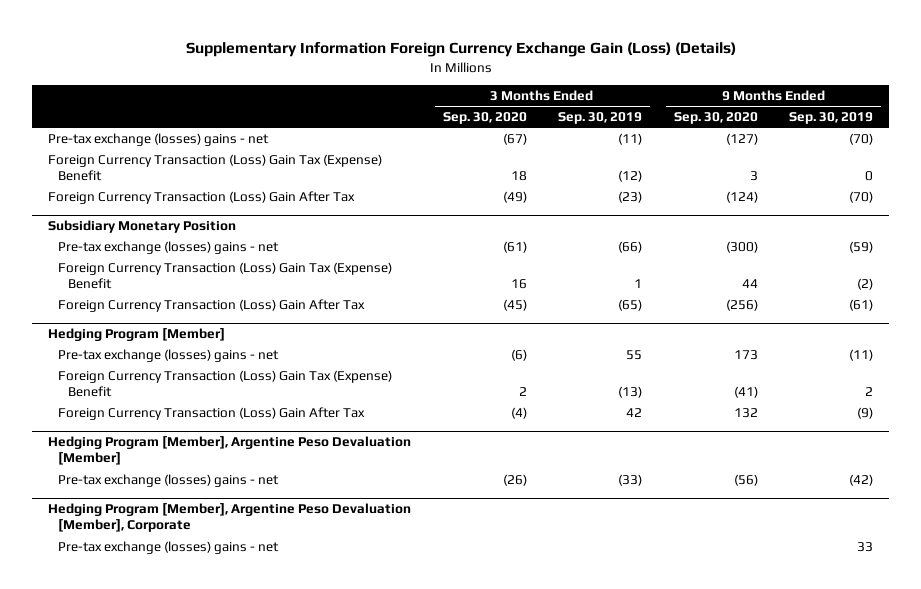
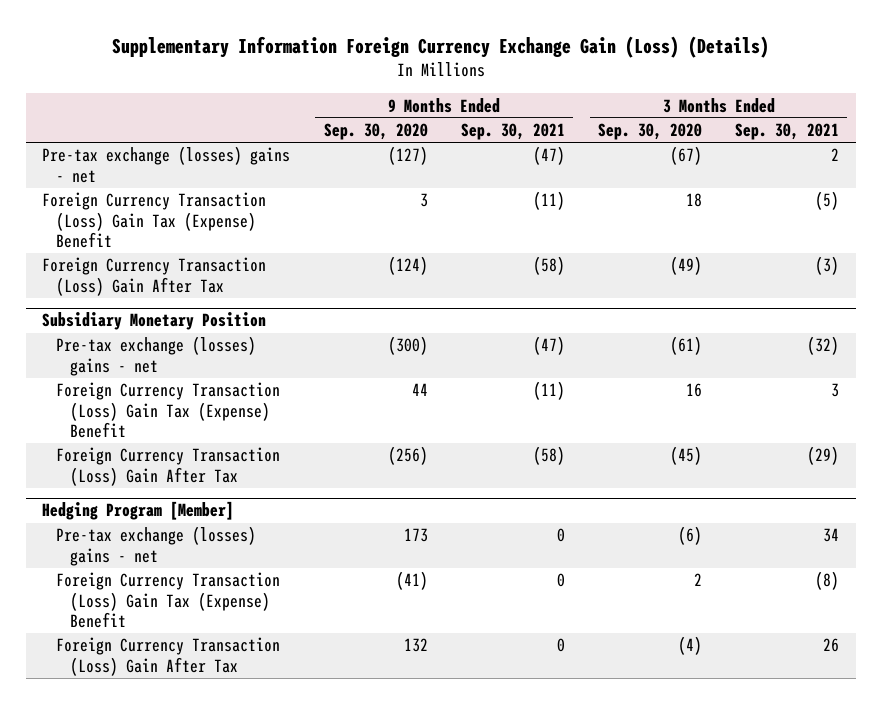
- | 3 Months Ended Sep. 30, 2020 | 3 Months Ended Sep. 30, 2019 | 9 Months Ended Sep. 30, 2020 | 9 Months Ended Sep. 30, 2019
+ | 9 Months Ended Sep. 30, 2020 | 9 Months Ended Sep. 30, 2021 | 3 Months Ended Sep. 30, 2020 | 3 Months Ended Sep. 30, 2021
- Hedging Program [Member], Argentine Peso Devaluation [Member]
- Pre-tax exchange (losses) gains - net | (26) | (33) | (56) | (42)
- Hedging Program [Member], Argentine Peso Devaluation [Member], Corporate
- Pre-tax exchange (losses) gains - net | | | | 33

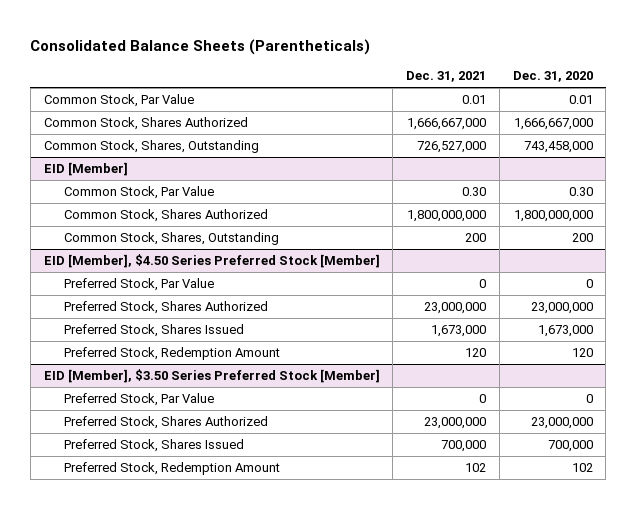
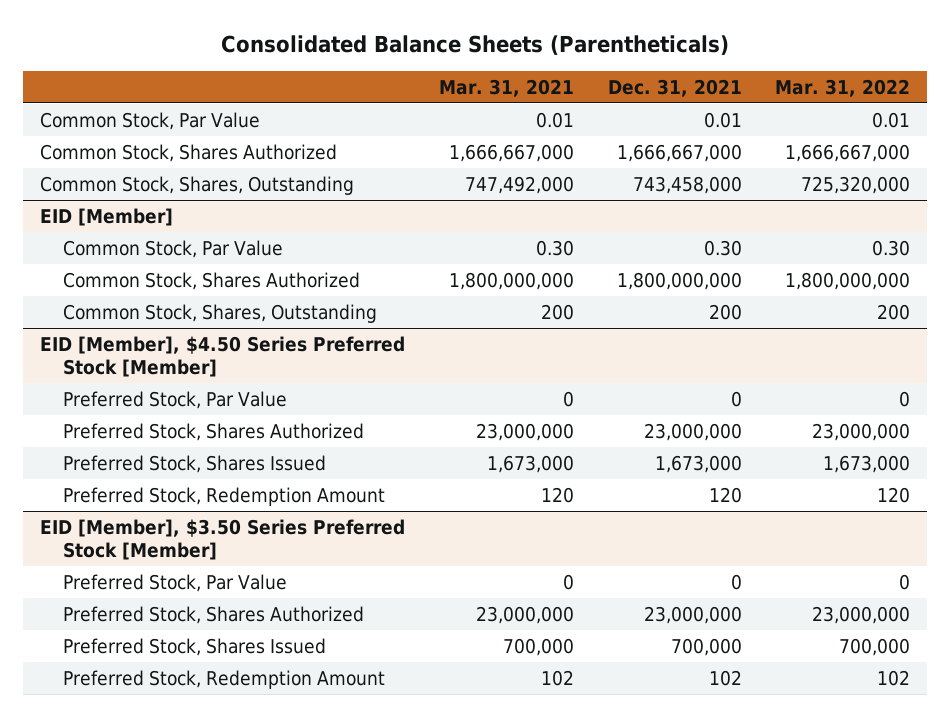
- | Dec. 31, 2021 | Dec. 31, 2020
+ | Mar. 31, 2021 | Dec. 31, 2021 | Mar. 31, 2022
- Common Stock, Shares, Outstanding | 726,527,000 | 743,458,000
+ Common Stock, Shares, Outstanding | 747,492,000 | 743,458,000 | 725,320,000

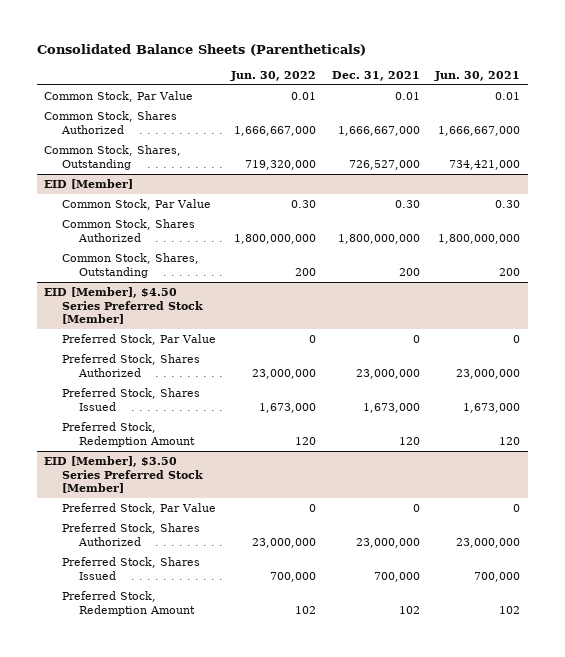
- | Mar. 31, 2021 | Dec. 31, 2021 | Mar. 31, 2022
+ | Jun. 30, 2022 | Dec. 31, 2021 | Jun. 30, 2021
- Common Stock, Shares, Outstanding | 747,492,000 | 743,458,000 | 725,320,000
+ Common Stock, Shares, Outstanding | 719,320,000 | 726,527,000 | 734,421,000

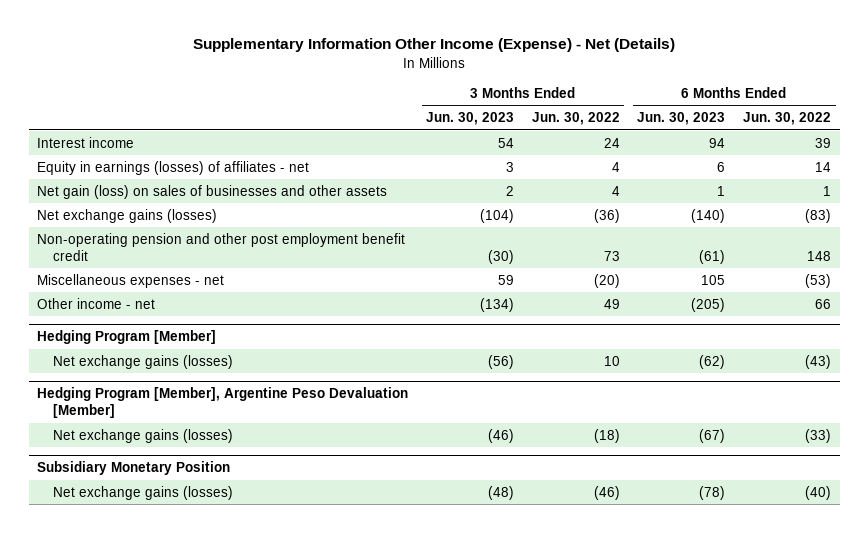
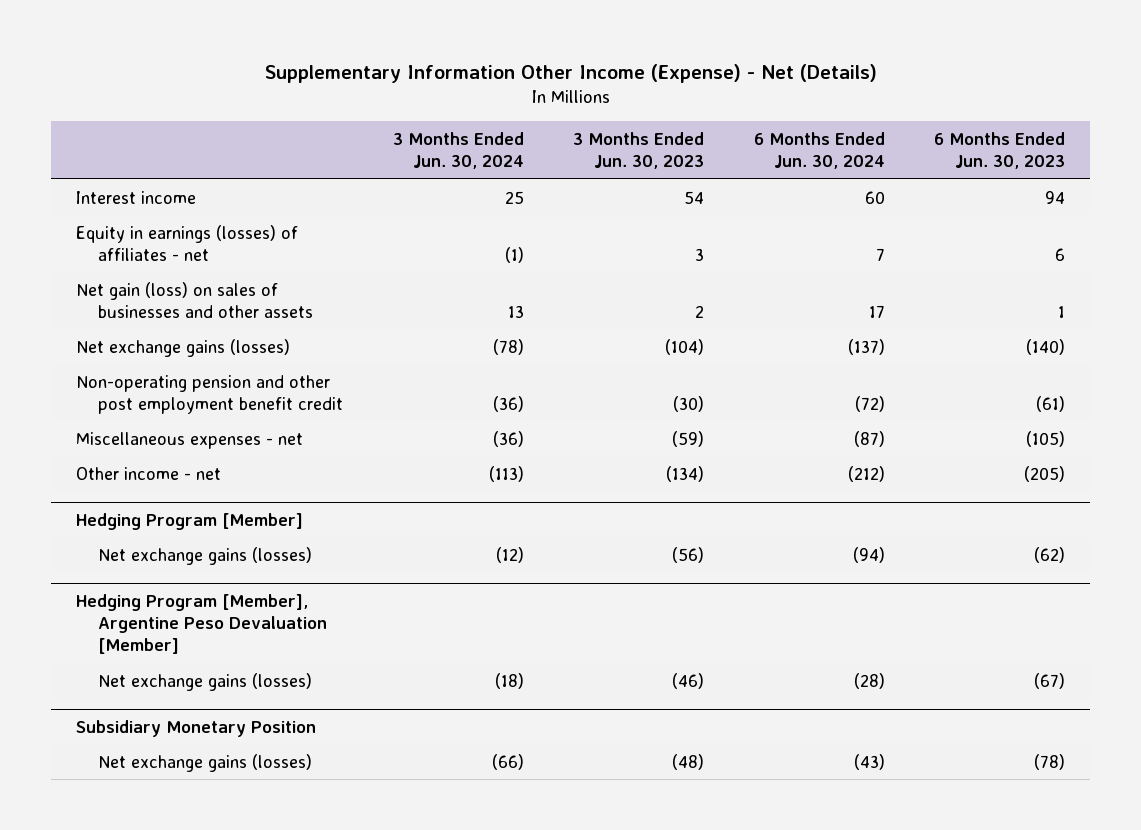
- | 3 Months Ended Jun. 30, 2023 | 3 Months Ended Jun. 30, 2022 | 6 Months Ended Jun. 30, 2023 | 6 Months Ended Jun. 30, 2022
+ | 3 Months Ended Jun. 30, 2024 | 3 Months Ended Jun. 30, 2023 | 6 Months Ended Jun. 30, 2024 | 6 Months Ended Jun. 30, 2023
- Miscellaneous expenses - net | 59 | (20) | 105 | (53)
+ Miscellaneous expenses - net | (36) | (59) | (87) | (105)

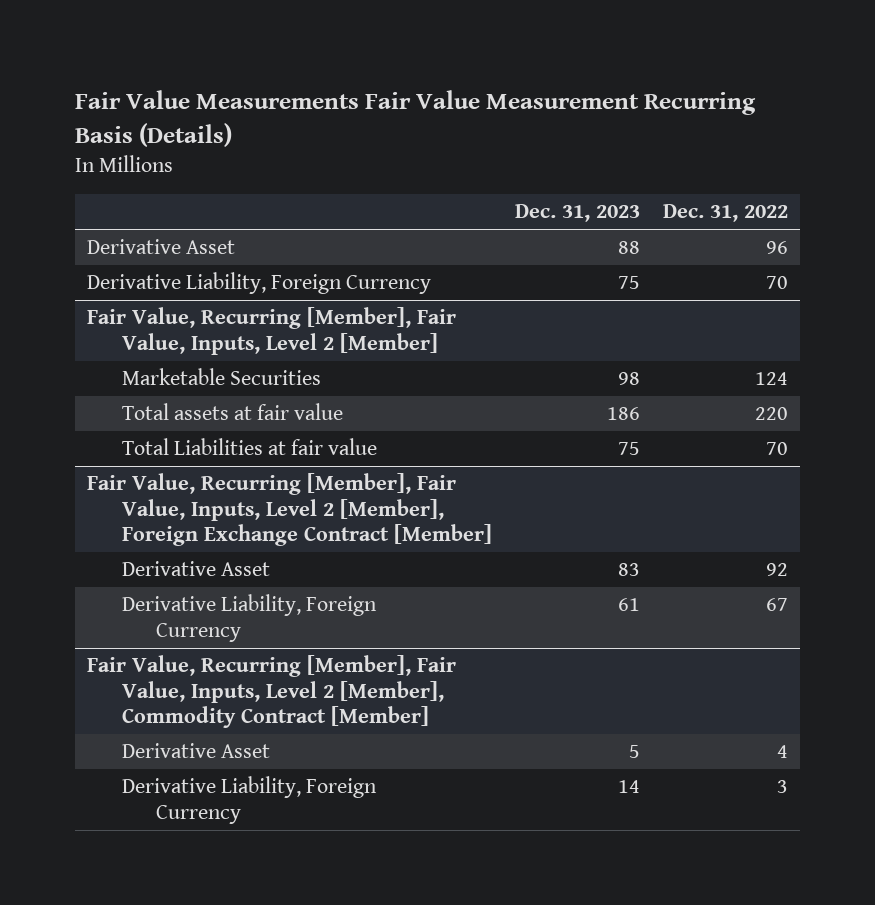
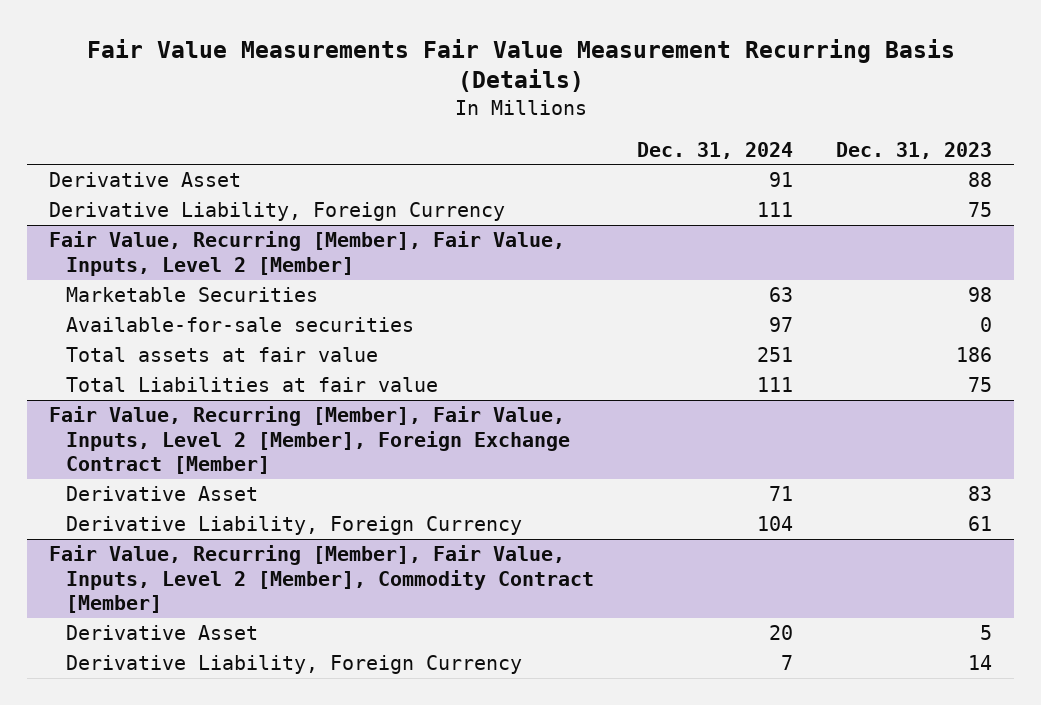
- | Dec. 31, 2023 | Dec. 31, 2022
+ | Dec. 31, 2024 | Dec. 31, 2023
@ Fair Value, Recurring [Member], Fair Value, Inputs, Level 2 [Member]
+ Available-for-sale securities | 97 | 0

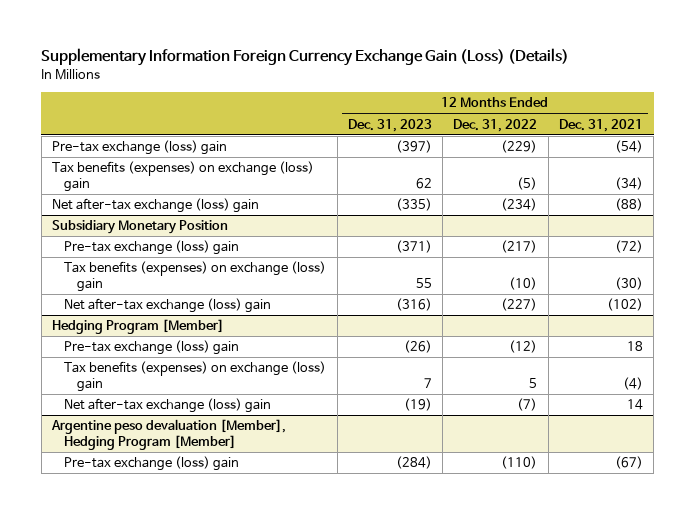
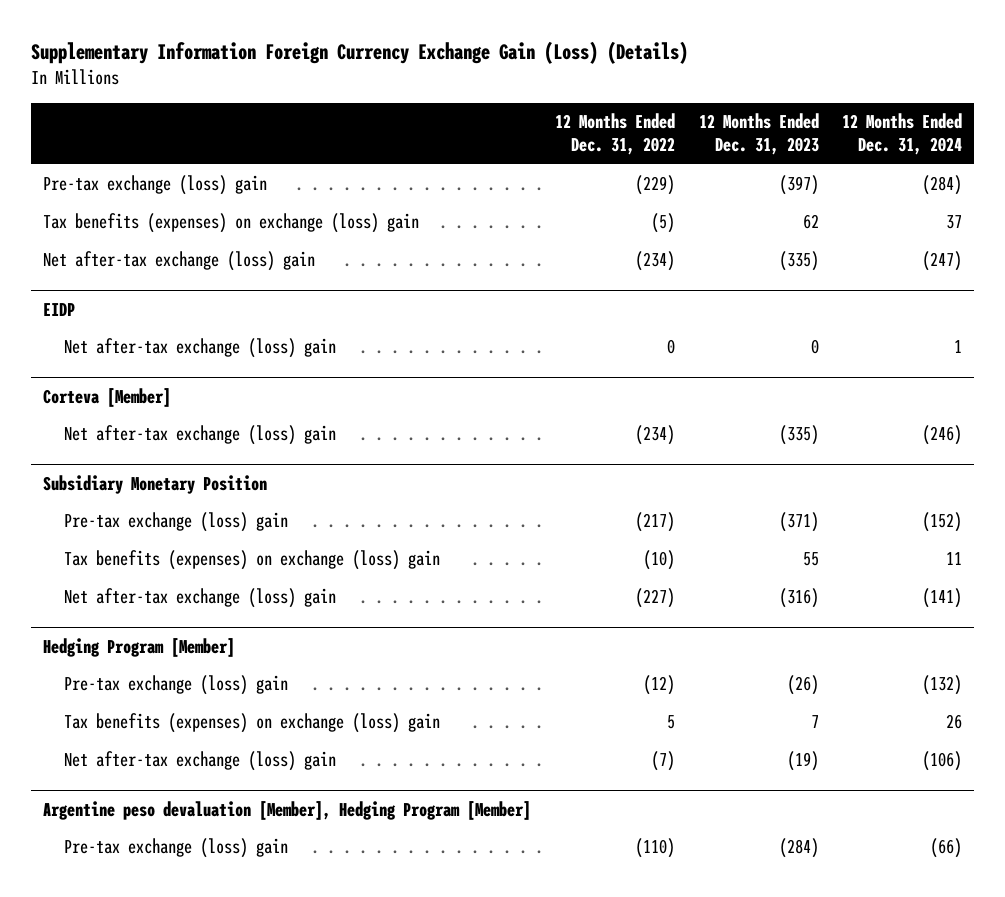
- | 12 Months Ended Dec. 31, 2023 | 12 Months Ended Dec. 31, 2022 | 12 Months Ended Dec. 31, 2021
+ | 12 Months Ended Dec. 31, 2022 | 12 Months Ended Dec. 31, 2023 | 12 Months Ended Dec. 31, 2024
+ EIDP
+ Net after-tax exchange (loss) gain | 0 | 0 | 1
+ Corteva [Member]
+ Net after-tax exchange (loss) gain | (234) | (335) | (246)

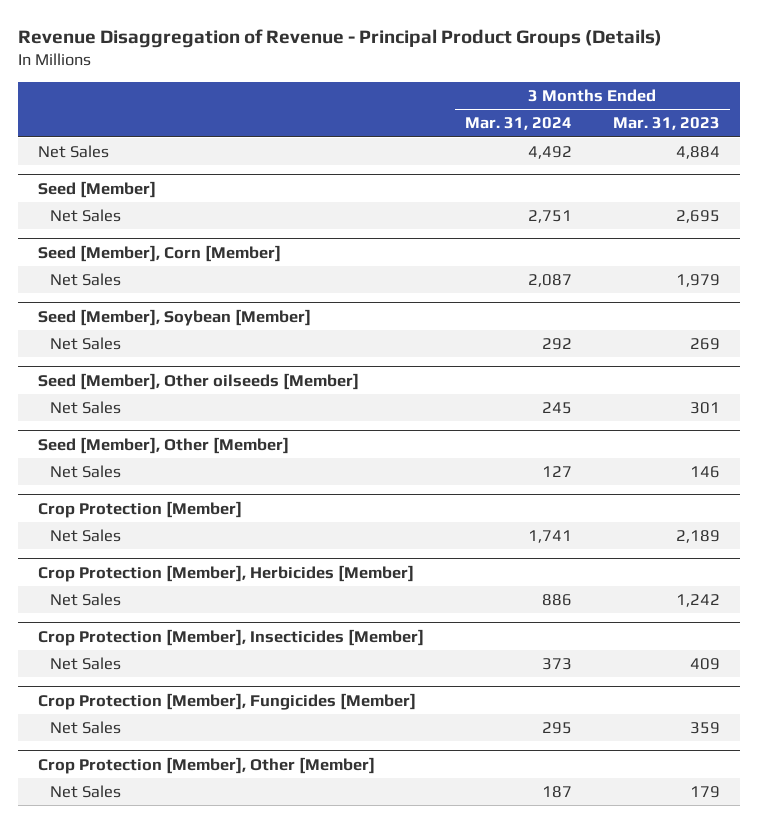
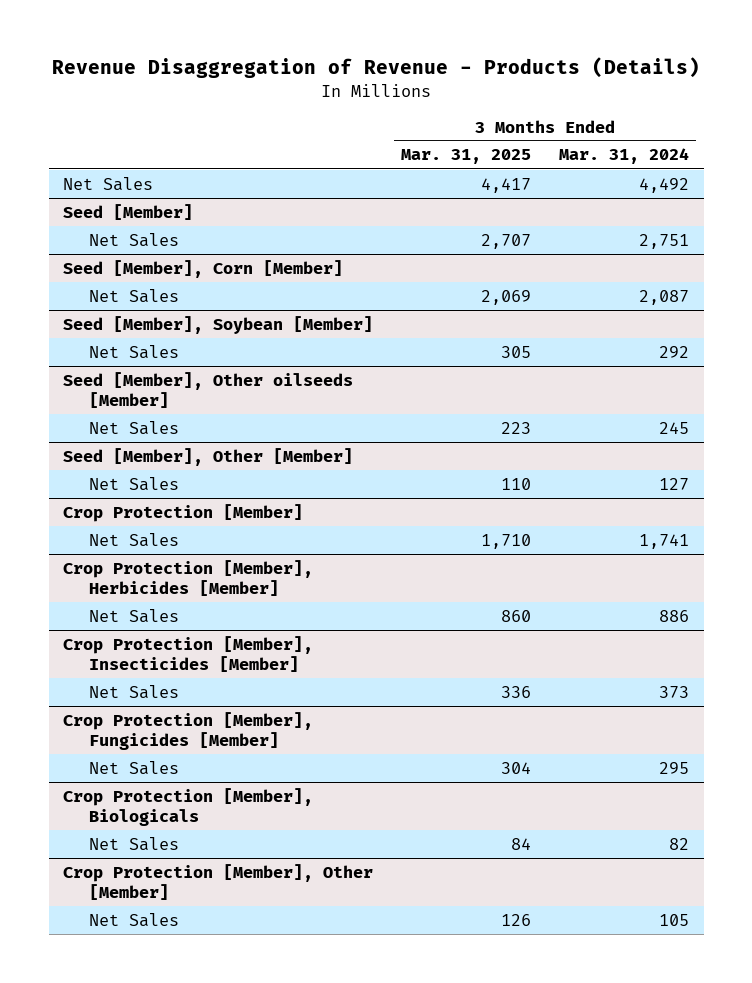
- Revenue Disaggregation of Revenue - Principal Product Groups (Details)
+ Revenue Disaggregation of Revenue - Products (Details)
- | 3 Months Ended Mar. 31, 2024 | 3 Months Ended Mar. 31, 2023
+ | 3 Months Ended Mar. 31, 2025 | 3 Months Ended Mar. 31, 2024
+ Crop Protection [Member], Biologicals
+ Net Sales | 84 | 82
@ Crop Protection [Member], Other [Member]
- Net Sales | 187 | 179
+ Net Sales | 126 | 105

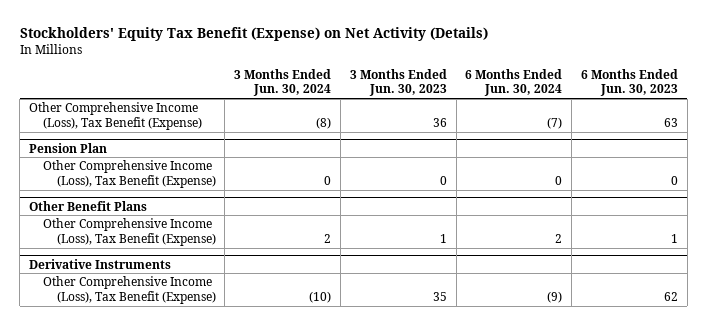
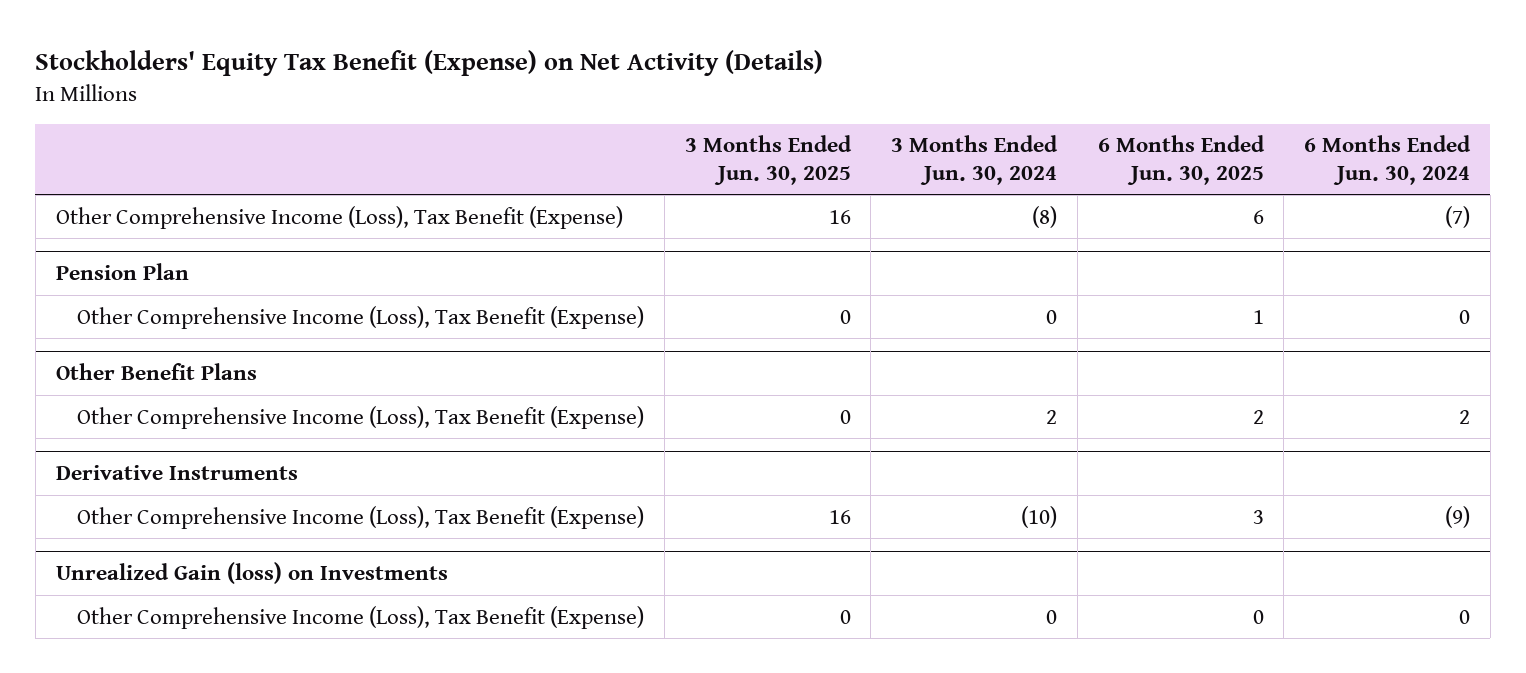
- | 3 Months Ended Jun. 30, 2024 | 3 Months Ended Jun. 30, 2023 | 6 Months Ended Jun. 30, 2024 | 6 Months Ended Jun. 30, 2023
+ | 3 Months Ended Jun. 30, 2025 | 3 Months Ended Jun. 30, 2024 | 6 Months Ended Jun. 30, 2025 | 6 Months Ended Jun. 30, 2024
+ Unrealized Gain (loss) on Investments
+ Other Comprehensive Income (Loss), Tax Benefit (Expense) | 0 | 0 | 0 | 0

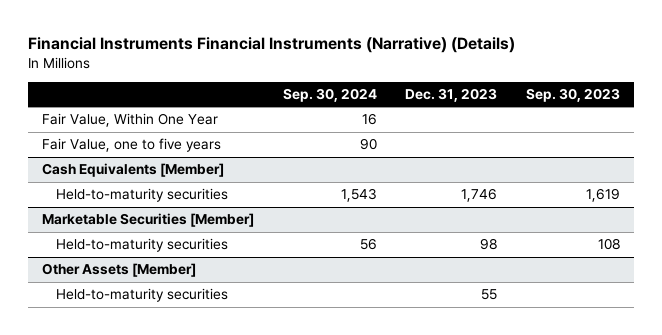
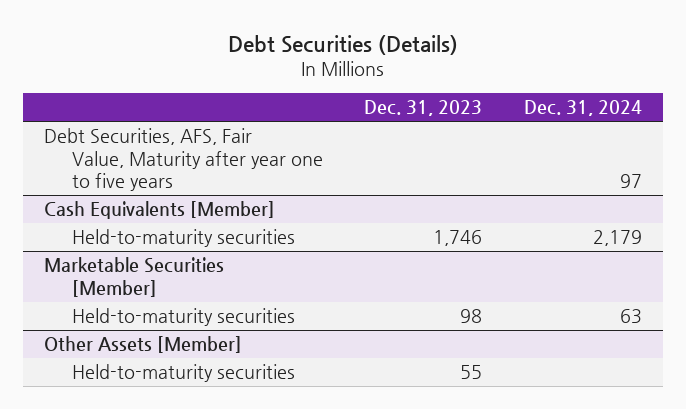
- Financial Instruments Financial Instruments (Narrative) (Details)
+ Debt Securities (Details)
- | Sep. 30, 2024 | Dec. 31, 2023 | Sep. 30, 2023
+ | Dec. 31, 2023 | Dec. 31, 2024
- Fair Value, Within One Year | 16 | |
- Fair Value, one to five years | 90 | |
+ Debt Securities, AFS, Fair Value, Maturity after year one to five years | | 97

